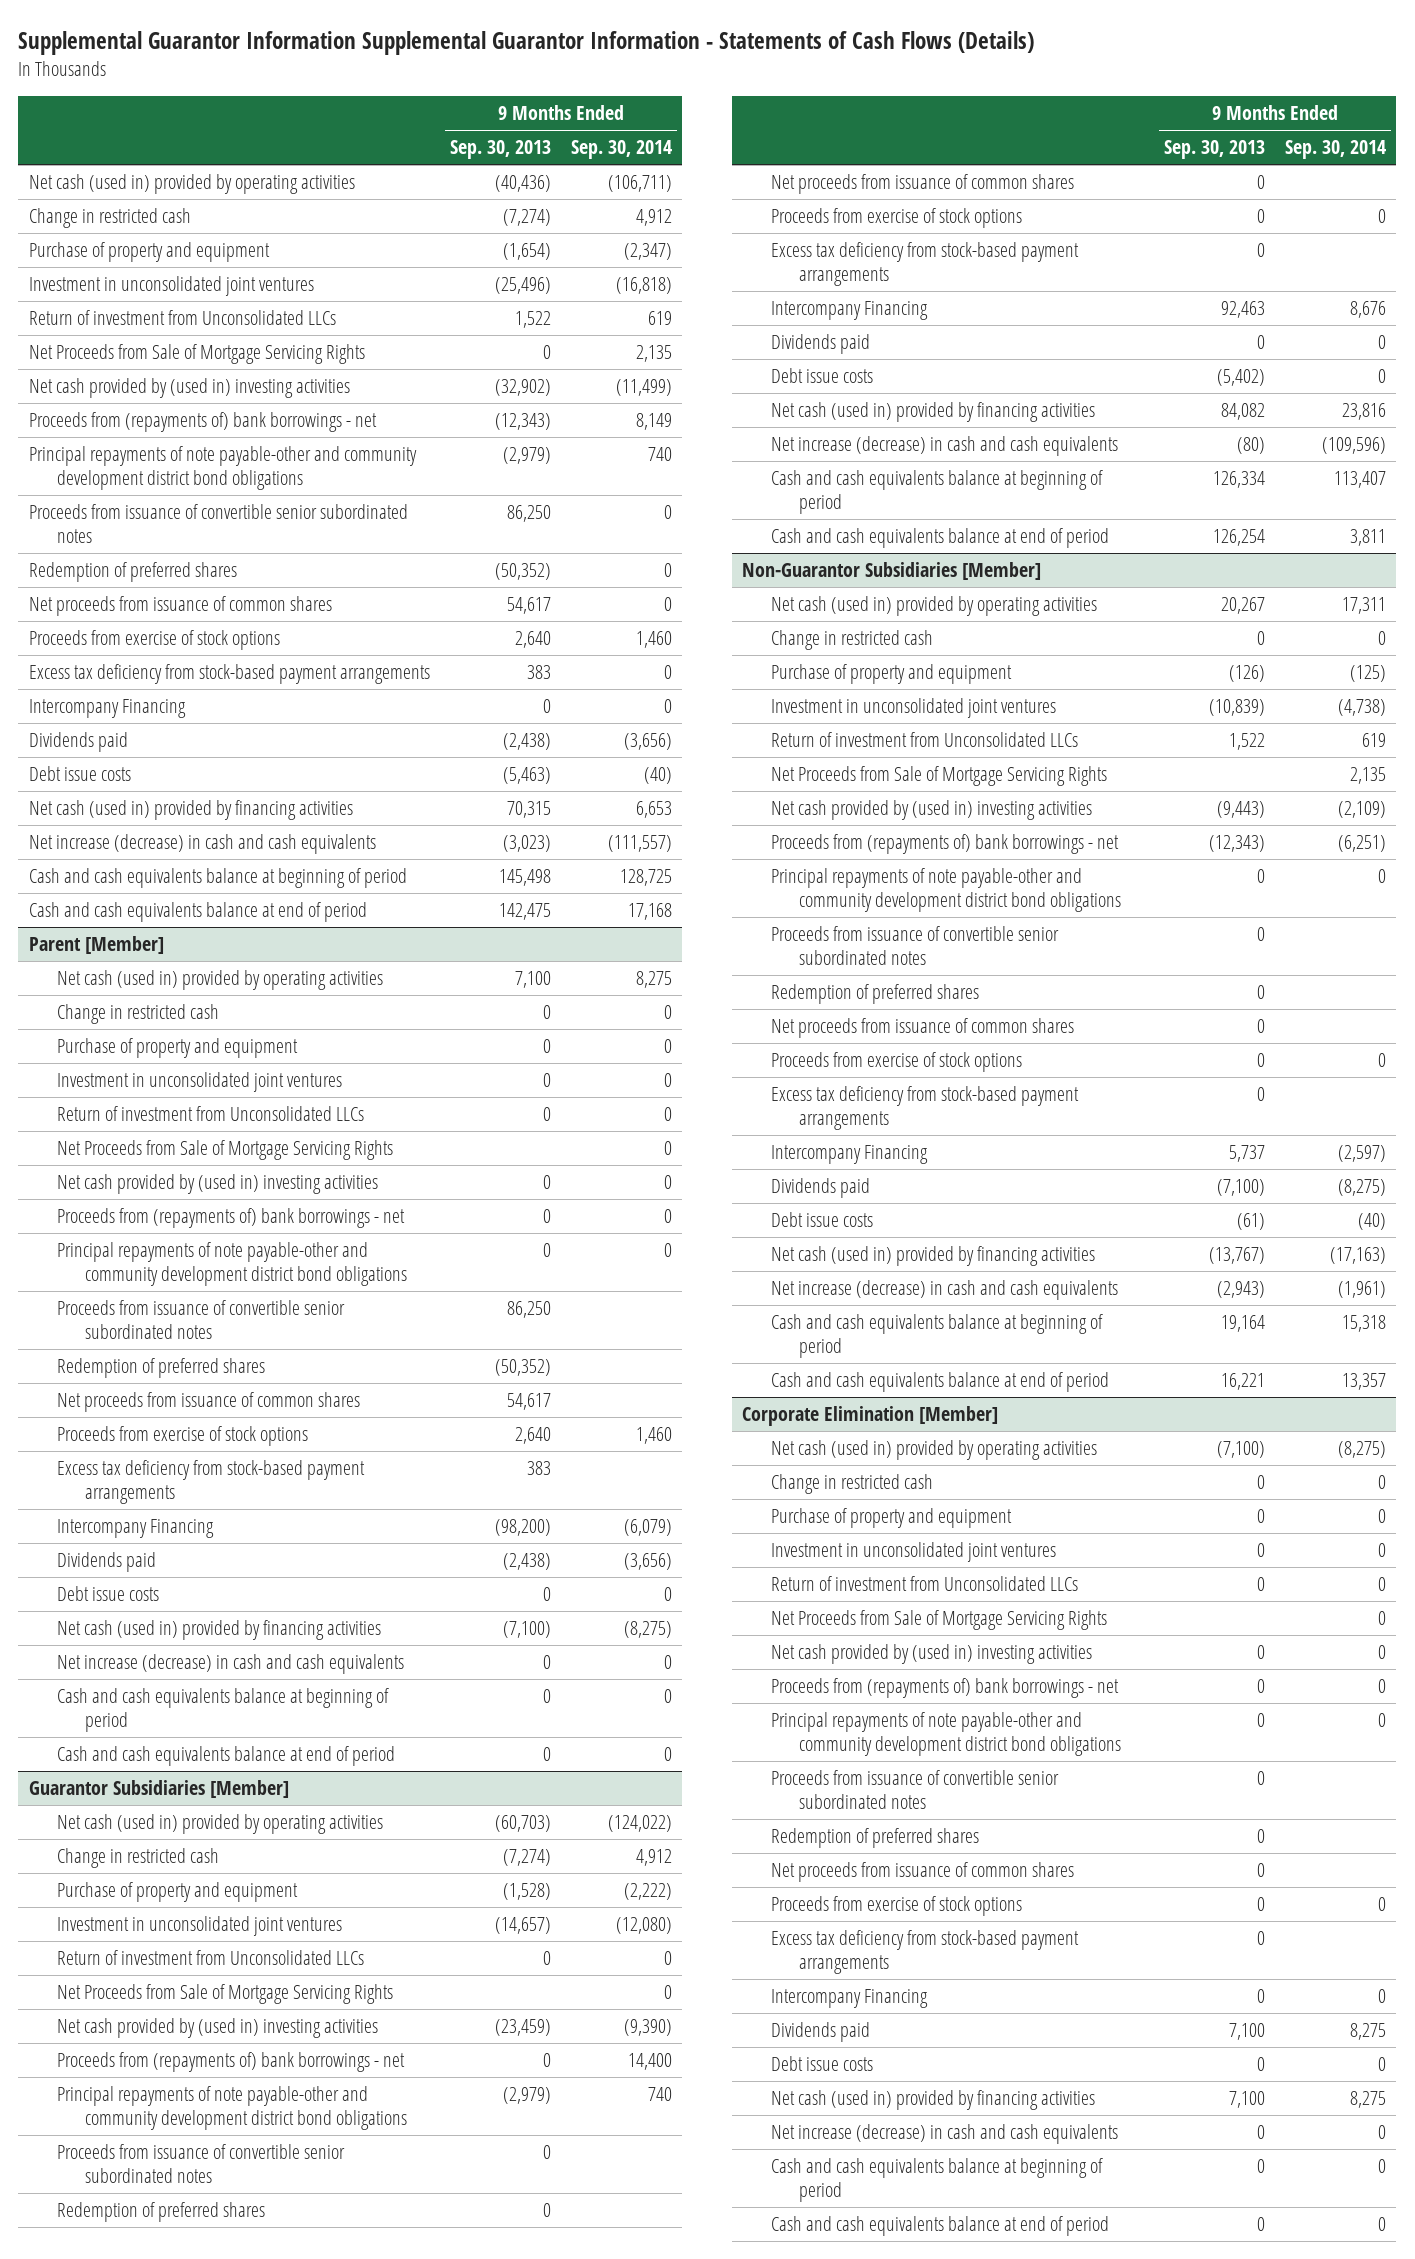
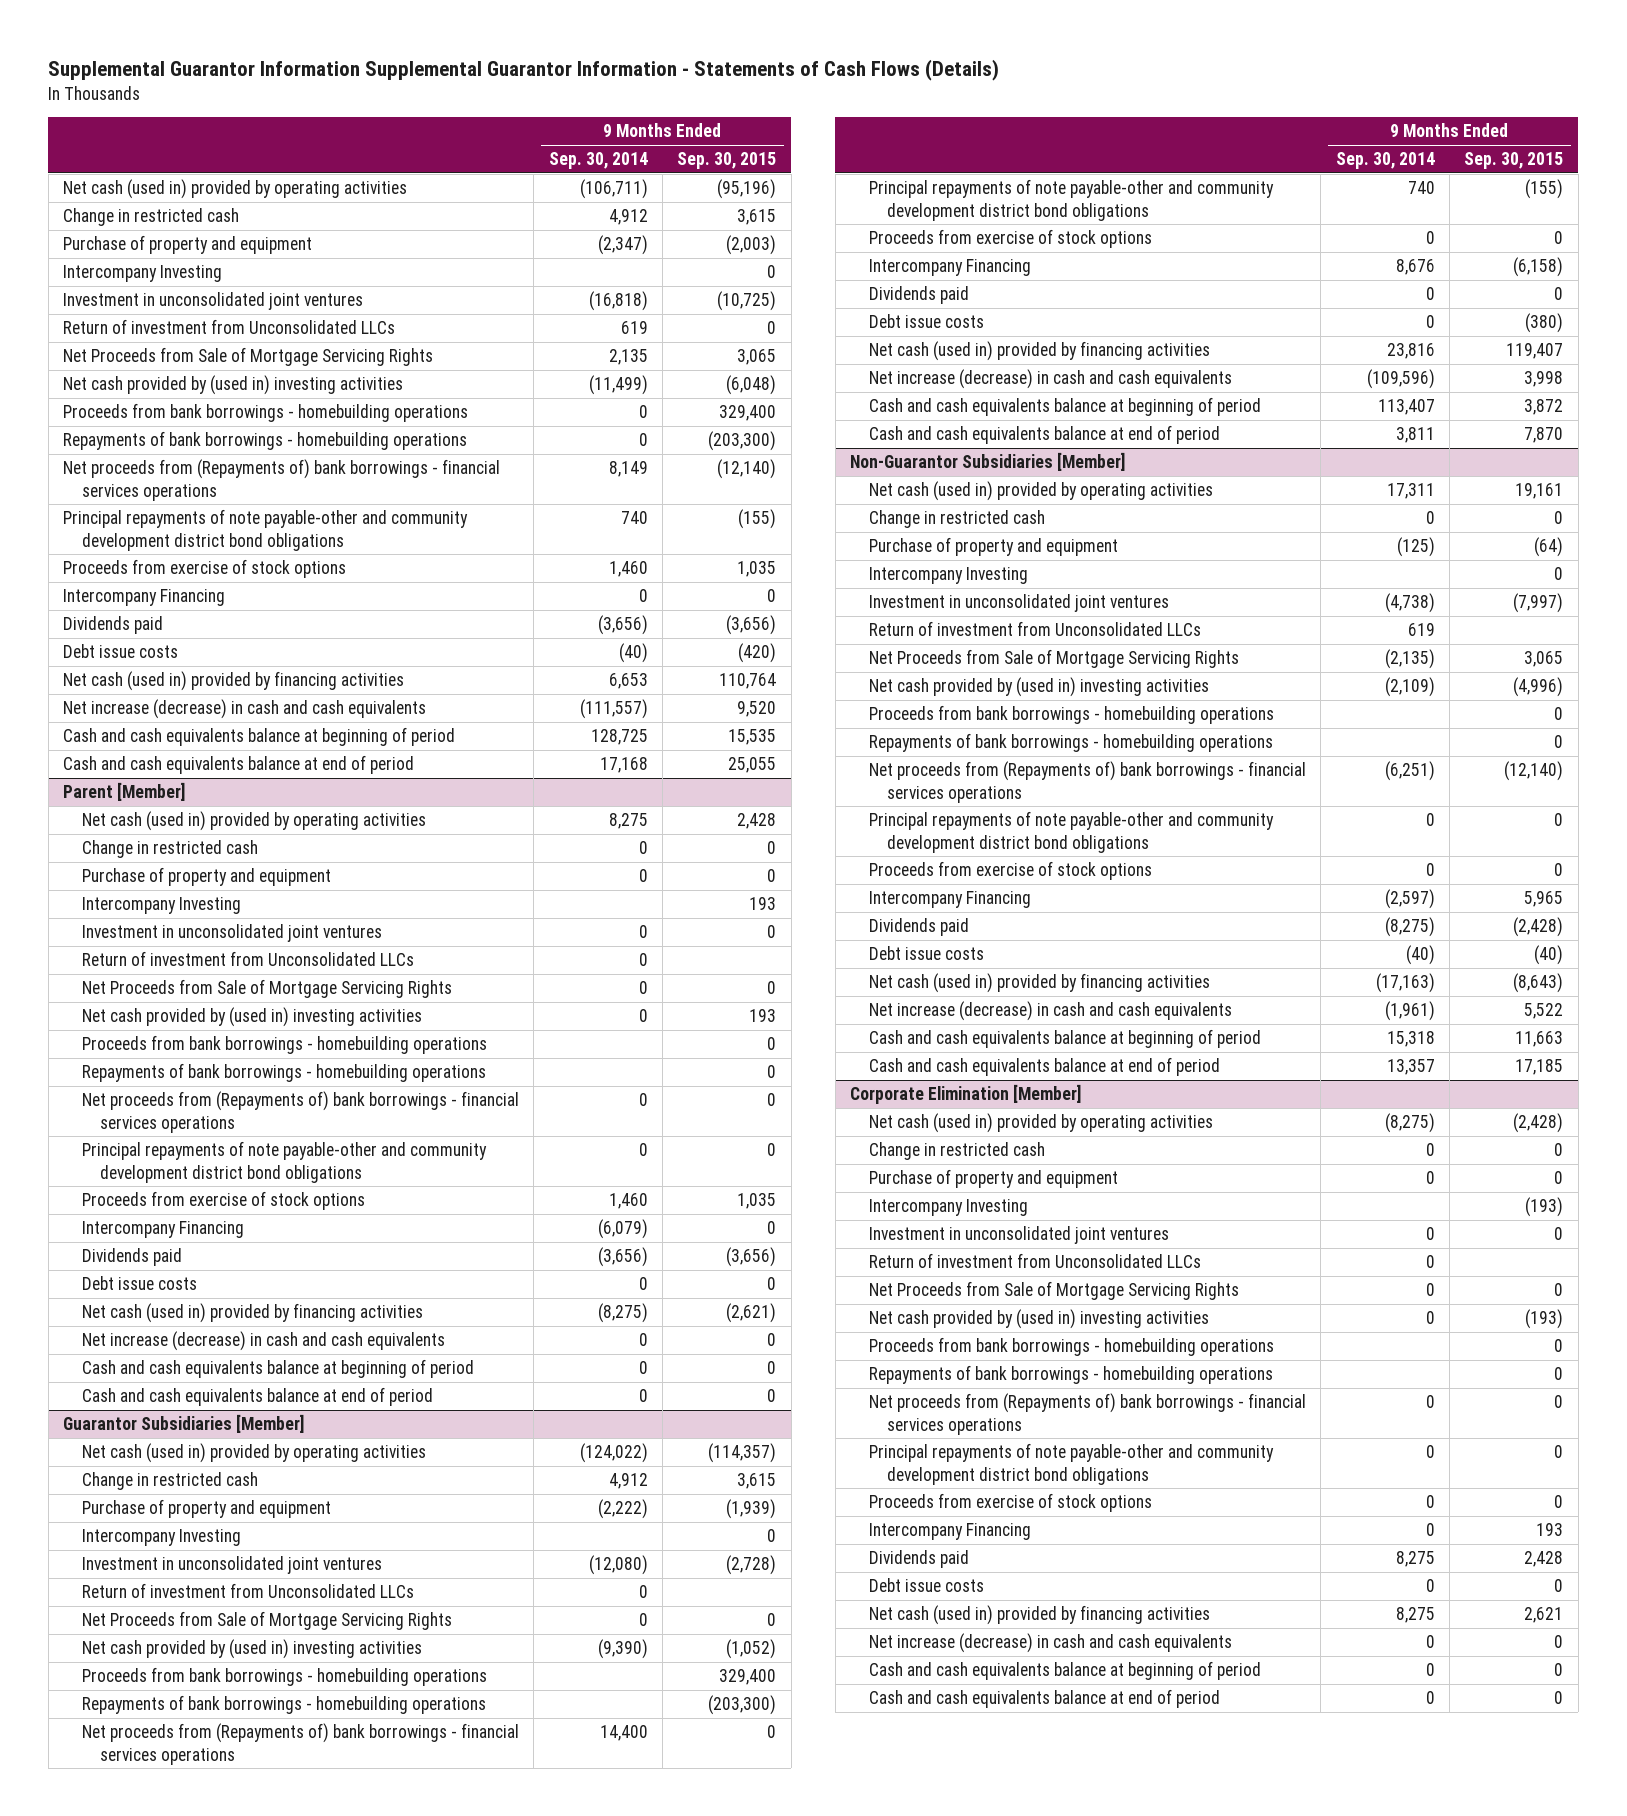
- | 9 Months Ended Sep. 30, 2013 | 9 Months Ended Sep. 30, 2014
+ | 9 Months Ended Sep. 30, 2014 | 9 Months Ended Sep. 30, 2015
+ Intercompany Investing | | 0
- Proceeds from (repayments of) bank borrowings - net | (12,343) | 8,149
+ Proceeds from bank borrowings - homebuilding operations | 0 | 329,400
+ Repayments of bank borrowings - homebuilding operations | 0 | (203,300)
+ Net proceeds from (Repayments of) bank borrowings - financial services operations | 8,149 | (12,140)
- Proceeds from issuance of convertible senior subordinated notes | 86,250 | 0
- Redemption of preferred shares | (50,352) | 0
- Net proceeds from issuance of common shares | 54,617 | 0
- Excess tax deficiency from stock-based payment arrangements | 383 | 0
@ Parent [Member]
+ Intercompany Investing | | 193
- Proceeds from (repayments of) bank borrowings - net | 0 | 0
+ Proceeds from bank borrowings - homebuilding operations | | 0
+ Repayments of bank borrowings - homebuilding operations | | 0
+ Net proceeds from (Repayments of) bank borrowings - financial services operations | 0 | 0
- Proceeds from issuance of convertible senior subordinated notes | 86,250 |
- Redemption of preferred shares | (50,352) |
- Net proceeds from issuance of common shares | 54,617 |
- Excess tax deficiency from stock-based payment arrangements | 383 |
@ Guarantor Subsidiaries [Member]
+ Intercompany Investing | | 0
- Proceeds from (repayments of) bank borrowings - net | 0 | 14,400
+ Proceeds from bank borrowings - homebuilding operations | | 329,400
+ Repayments of bank borrowings - homebuilding operations | | (203,300)
+ Net proceeds from (Repayments of) bank borrowings - financial services operations | 14,400 | 0
- Proceeds from issuance of convertible senior subordinated notes | 0 |
- Redemption of preferred shares | 0 |
- Net proceeds from issuance of common shares | 0 |
- Excess tax deficiency from stock-based payment arrangements | 0 |
@ Non-Guarantor Subsidiaries [Member]
+ Intercompany Investing | | 0
- Net Proceeds from Sale of Mortgage Servicing Rights | | 2,135
+ Net Proceeds from Sale of Mortgage Servicing Rights | (2,135) | 3,065
- Proceeds from (repayments of) bank borrowings - net | (12,343) | (6,251)
+ Proceeds from bank borrowings - homebuilding operations | | 0
+ Repayments of bank borrowings - homebuilding operations | | 0
+ Net proceeds from (Repayments of) bank borrowings - financial services operations | (6,251) | (12,140)
- Proceeds from issuance of convertible senior subordinated notes | 0 |
- Redemption of preferred shares | 0 |
- Net proceeds from issuance of common shares | 0 |
- Excess tax deficiency from stock-based payment arrangements | 0 |
@ Corporate Elimination [Member]
+ Intercompany Investing | | (193)
- Proceeds from (repayments of) bank borrowings - net | 0 | 0
+ Proceeds from bank borrowings - homebuilding operations | | 0
+ Repayments of bank borrowings - homebuilding operations | | 0
+ Net proceeds from (Repayments of) bank borrowings - financial services operations | 0 | 0
- Proceeds from issuance of convertible senior subordinated notes | 0 |
- Redemption of preferred shares | 0 |
- Net proceeds from issuance of common shares | 0 |
- Excess tax deficiency from stock-based payment arrangements | 0 |

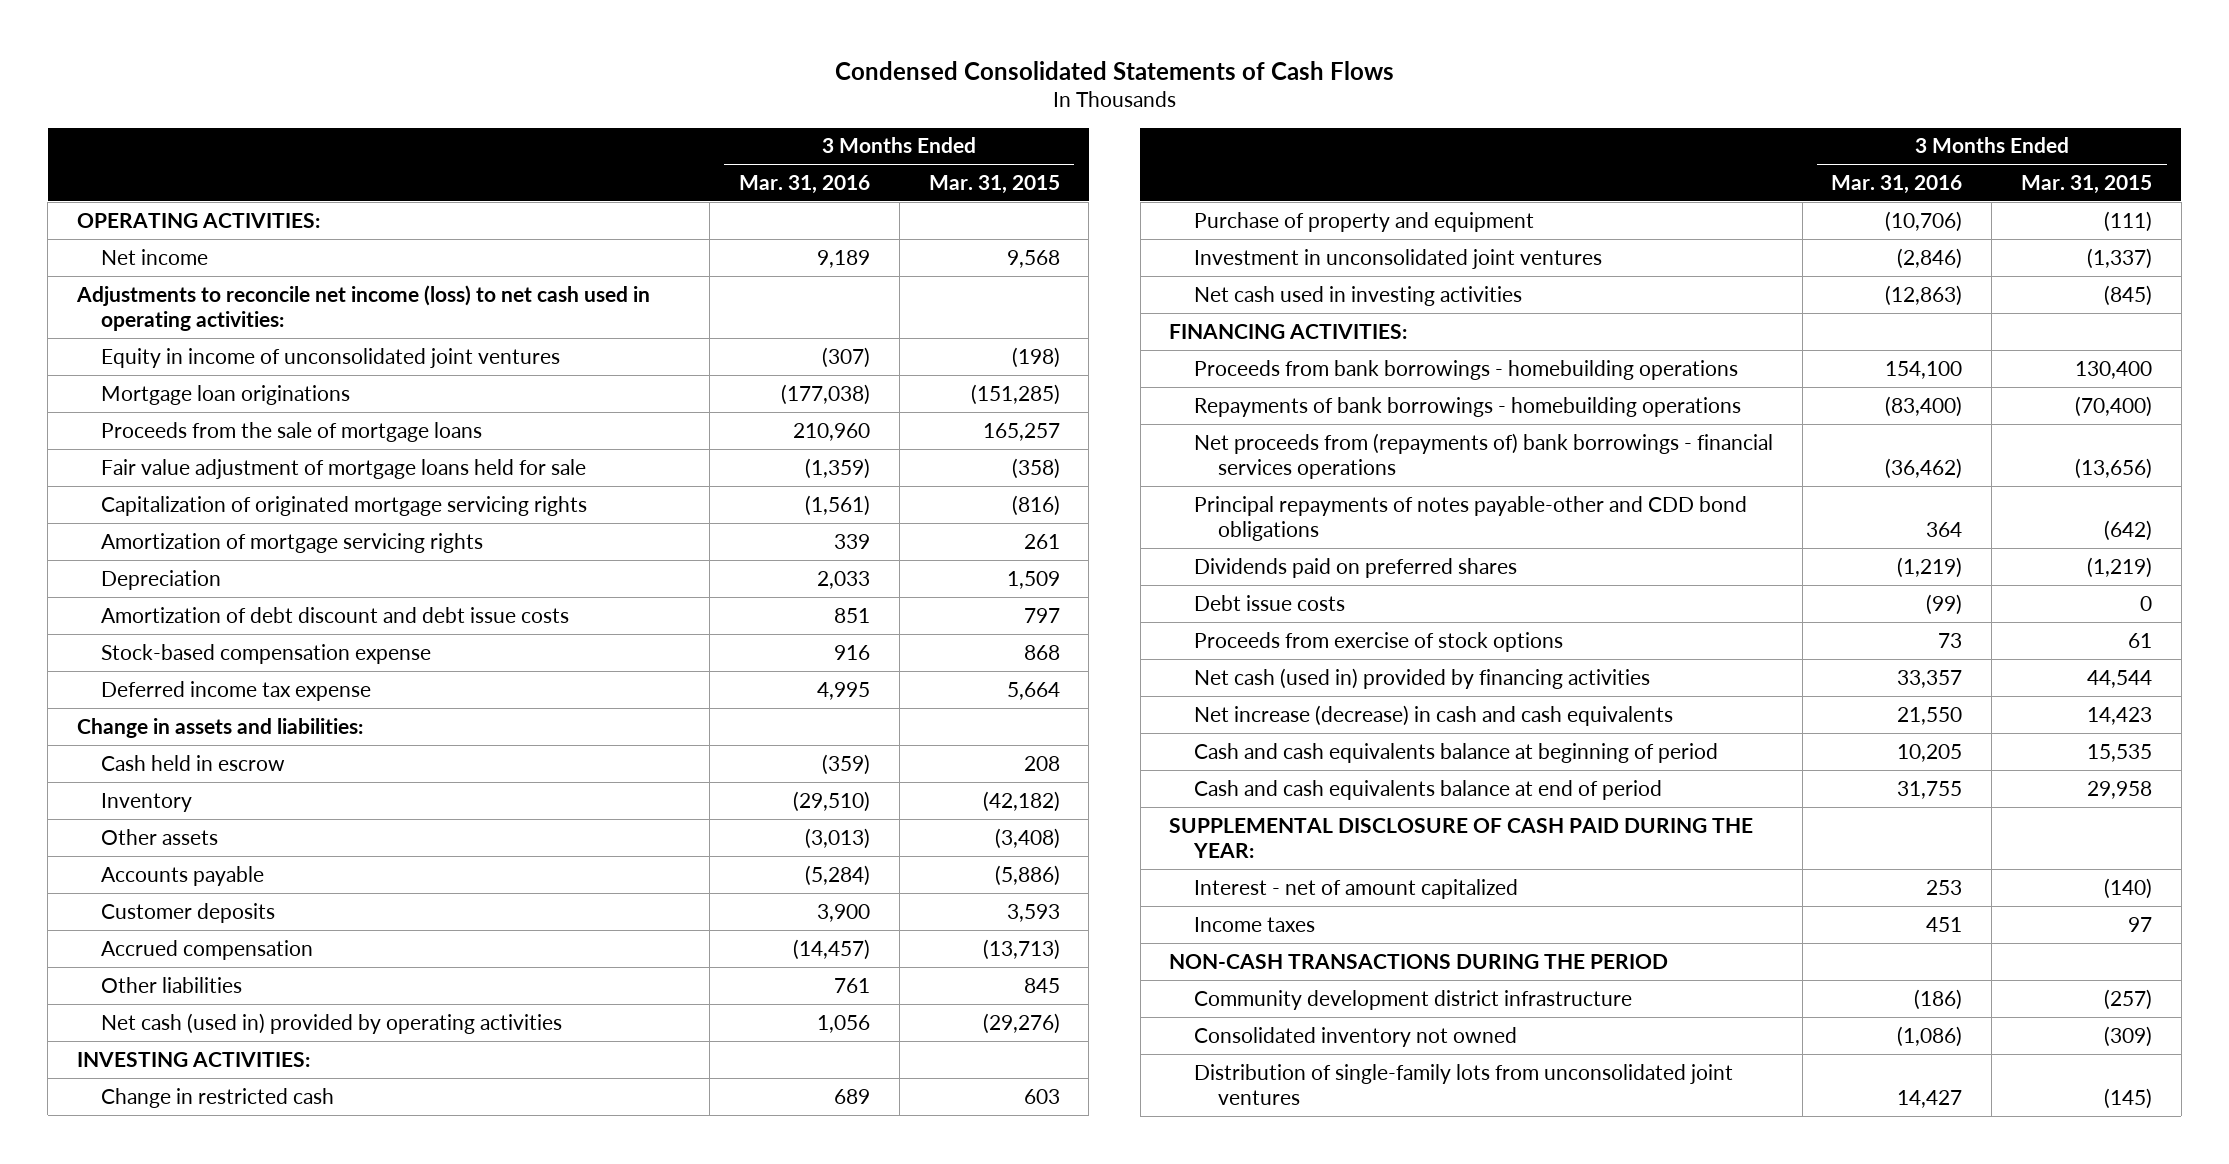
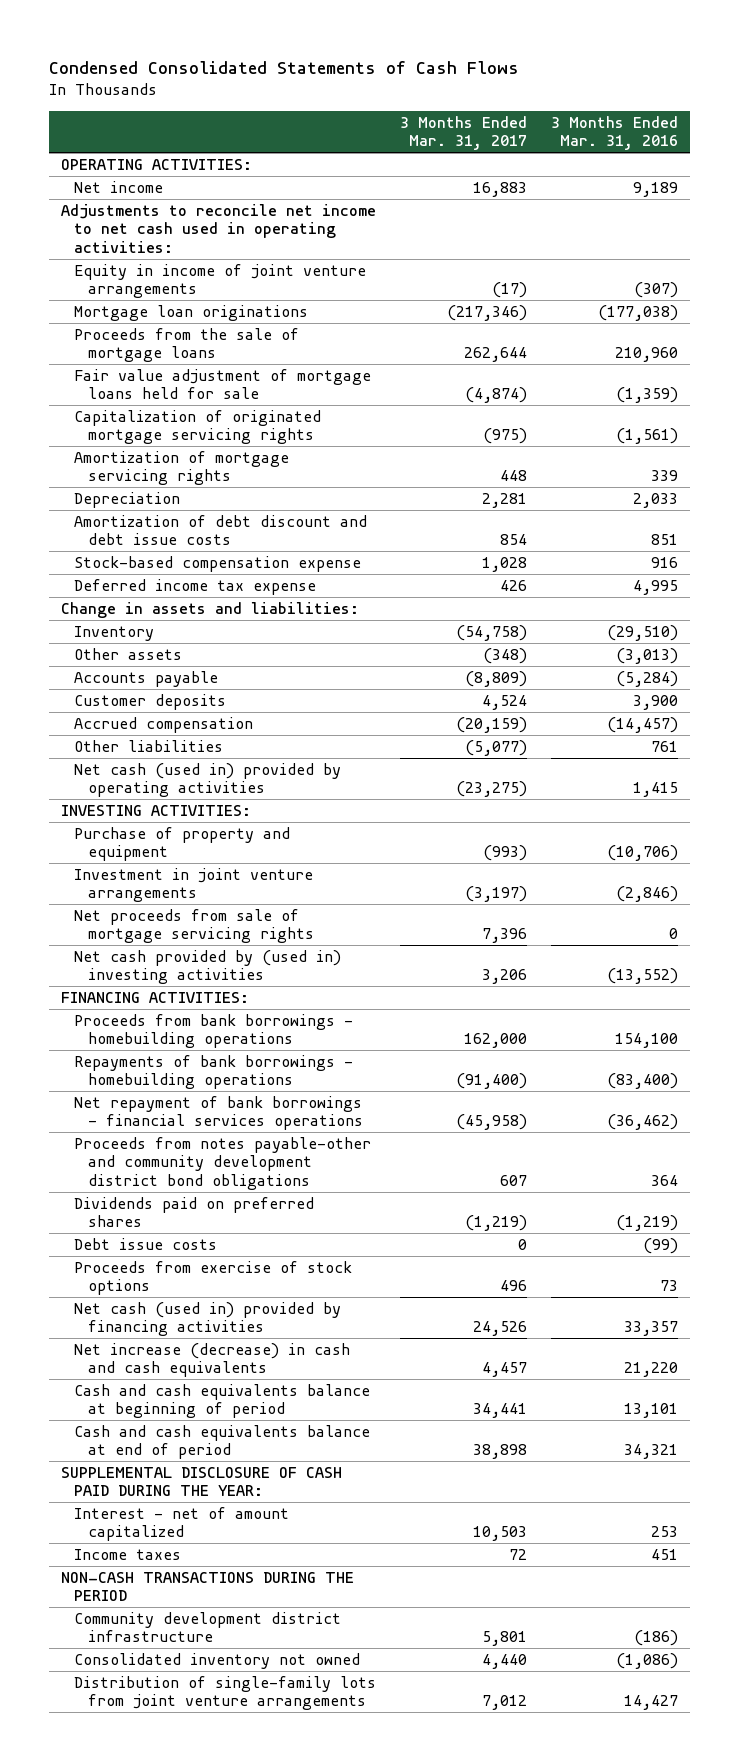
- | 3 Months Ended Mar. 31, 2016 | 3 Months Ended Mar. 31, 2015
+ | 3 Months Ended Mar. 31, 2017 | 3 Months Ended Mar. 31, 2016
- Adjustments to reconcile net income (loss) to net cash used in operating activities:
- Equity in income of unconsolidated joint ventures | (307) | (198)
+ Adjustments to reconcile net income to net cash used in operating activities:
+ Equity in income of joint venture arrangements | (17) | (307)
- Cash held in escrow | (359) | 208
- Net cash (used in) provided by operating activities | 1,056 | (29,276)
+ Net cash (used in) provided by operating activities | (23,275) | 1,415
- Change in restricted cash | 689 | 603
- Investment in unconsolidated joint ventures | (2,846) | (1,337)
- Net cash used in investing activities | (12,863) | (845)
+ Investment in joint venture arrangements | (3,197) | (2,846)
+ Net proceeds from sale of mortgage servicing rights | 7,396 | 0
+ Net cash provided by (used in) investing activities | 3,206 | (13,552)
- Net proceeds from (repayments of) bank borrowings - financial services operations | (36,462) | (13,656)
- Principal repayments of notes payable-other and CDD bond obligations | 364 | (642)
+ Net repayment of bank borrowings - financial services operations | (45,958) | (36,462)
+ Proceeds from notes payable-other and community development district bond obligations | 607 | 364
- Net increase (decrease) in cash and cash equivalents | 21,550 | 14,423
- Cash and cash equivalents balance at beginning of period | 10,205 | 15,535
- Cash and cash equivalents balance at end of period | 31,755 | 29,958
+ Net increase (decrease) in cash and cash equivalents | 4,457 | 21,220
+ Cash and cash equivalents balance at beginning of period | 34,441 | 13,101
+ Cash and cash equivalents balance at end of period | 38,898 | 34,321
- Distribution of single-family lots from unconsolidated joint ventures | 14,427 | (145)
+ Distribution of single-family lots from joint venture arrangements | 7,012 | 14,427

